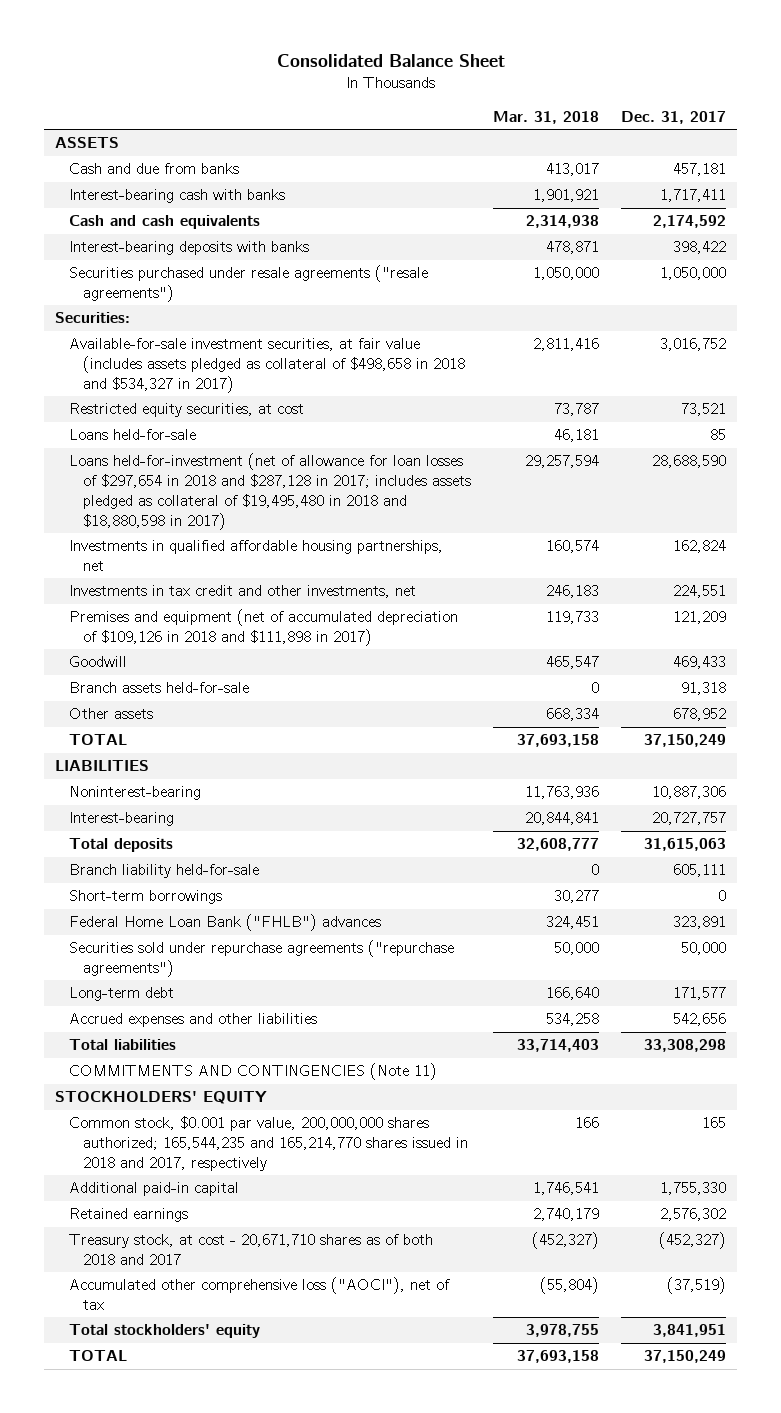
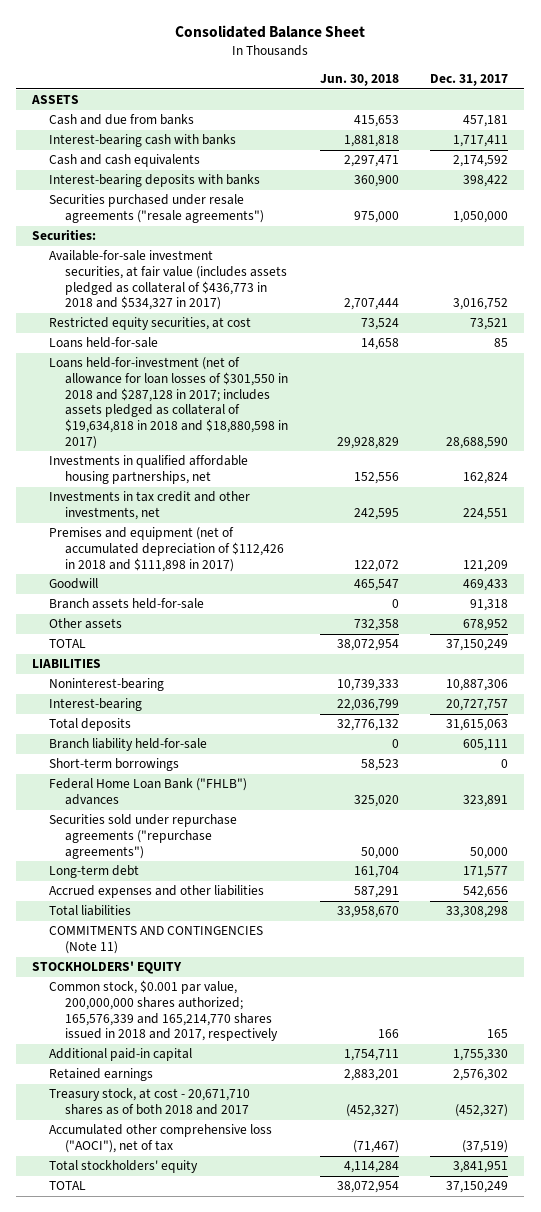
- | Mar. 31, 2018 | Dec. 31, 2017
+ | Jun. 30, 2018 | Dec. 31, 2017
- Available-for-sale investment securities, at fair value (includes assets pledged as collateral of $498,658 in 2018 and $534,327 in 2017) | 2,811,416 | 3,016,752
+ Available-for-sale investment securities, at fair value (includes assets pledged as collateral of $436,773 in 2018 and $534,327 in 2017) | 2,707,444 | 3,016,752
- Loans held-for-investment (net of allowance for loan losses of $297,654 in 2018 and $287,128 in 2017; includes assets pledged as collateral of $19,495,480 in 2018 and $18,880,598 in 2017) | 29,257,594 | 28,688,590
+ Loans held-for-investment (net of allowance for loan losses of $301,550 in 2018 and $287,128 in 2017; includes assets pledged as collateral of $19,634,818 in 2018 and $18,880,598 in 2017) | 29,928,829 | 28,688,590
- Premises and equipment (net of accumulated depreciation of $109,126 in 2018 and $111,898 in 2017) | 119,733 | 121,209
+ Premises and equipment (net of accumulated depreciation of $112,426 in 2018 and $111,898 in 2017) | 122,072 | 121,209
- Common stock, $0.001 par value, 200,000,000 shares authorized; 165,544,235 and 165,214,770 shares issued in 2018 and 2017, respectively | 166 | 165
+ Common stock, $0.001 par value, 200,000,000 shares authorized; 165,576,339 and 165,214,770 shares issued in 2018 and 2017, respectively | 166 | 165

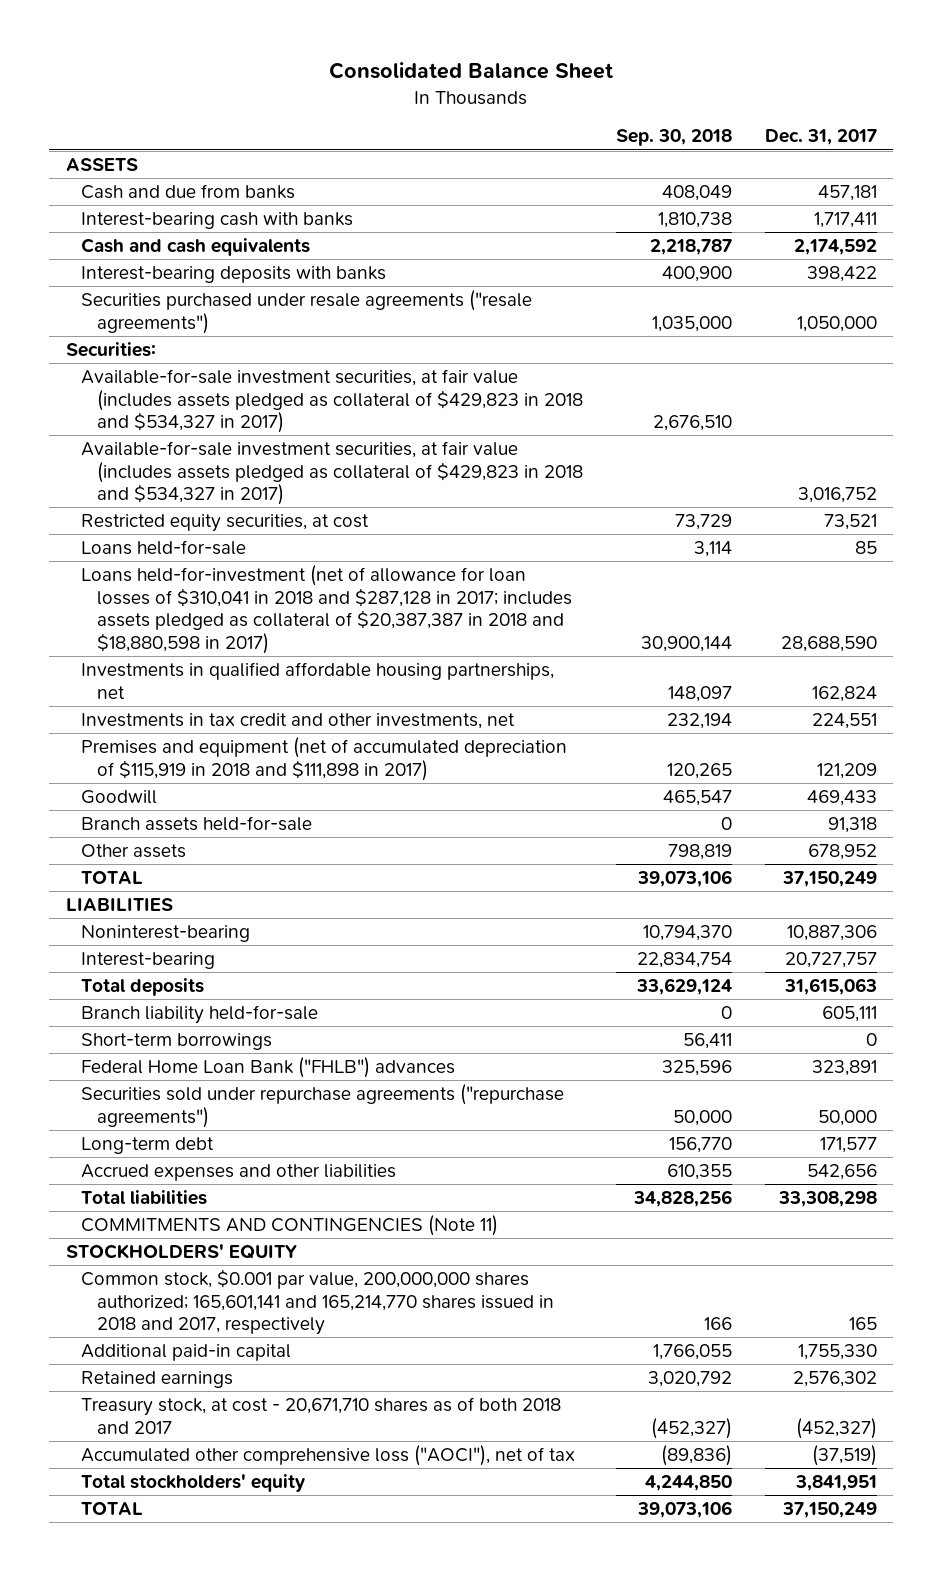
- | Jun. 30, 2018 | Dec. 31, 2017
+ | Sep. 30, 2018 | Dec. 31, 2017
- Available-for-sale investment securities, at fair value (includes assets pledged as collateral of $436,773 in 2018 and $534,327 in 2017) | 2,707,444 | 3,016,752
+ Available-for-sale investment securities, at fair value (includes assets pledged as collateral of $429,823 in 2018 and $534,327 in 2017) | 2,676,510 |
+ Available-for-sale investment securities, at fair value (includes assets pledged as collateral of $429,823 in 2018 and $534,327 in 2017) | | 3,016,752
- Loans held-for-investment (net of allowance for loan losses of $301,550 in 2018 and $287,128 in 2017; includes assets pledged as collateral of $19,634,818 in 2018 and $18,880,598 in 2017) | 29,928,829 | 28,688,590
+ Loans held-for-investment (net of allowance for loan losses of $310,041 in 2018 and $287,128 in 2017; includes assets pledged as collateral of $20,387,387 in 2018 and $18,880,598 in 2017) | 30,900,144 | 28,688,590
- Premises and equipment (net of accumulated depreciation of $112,426 in 2018 and $111,898 in 2017) | 122,072 | 121,209
+ Premises and equipment (net of accumulated depreciation of $115,919 in 2018 and $111,898 in 2017) | 120,265 | 121,209
- Common stock, $0.001 par value, 200,000,000 shares authorized; 165,576,339 and 165,214,770 shares issued in 2018 and 2017, respectively | 166 | 165
+ Common stock, $0.001 par value, 200,000,000 shares authorized; 165,601,141 and 165,214,770 shares issued in 2018 and 2017, respectively | 166 | 165

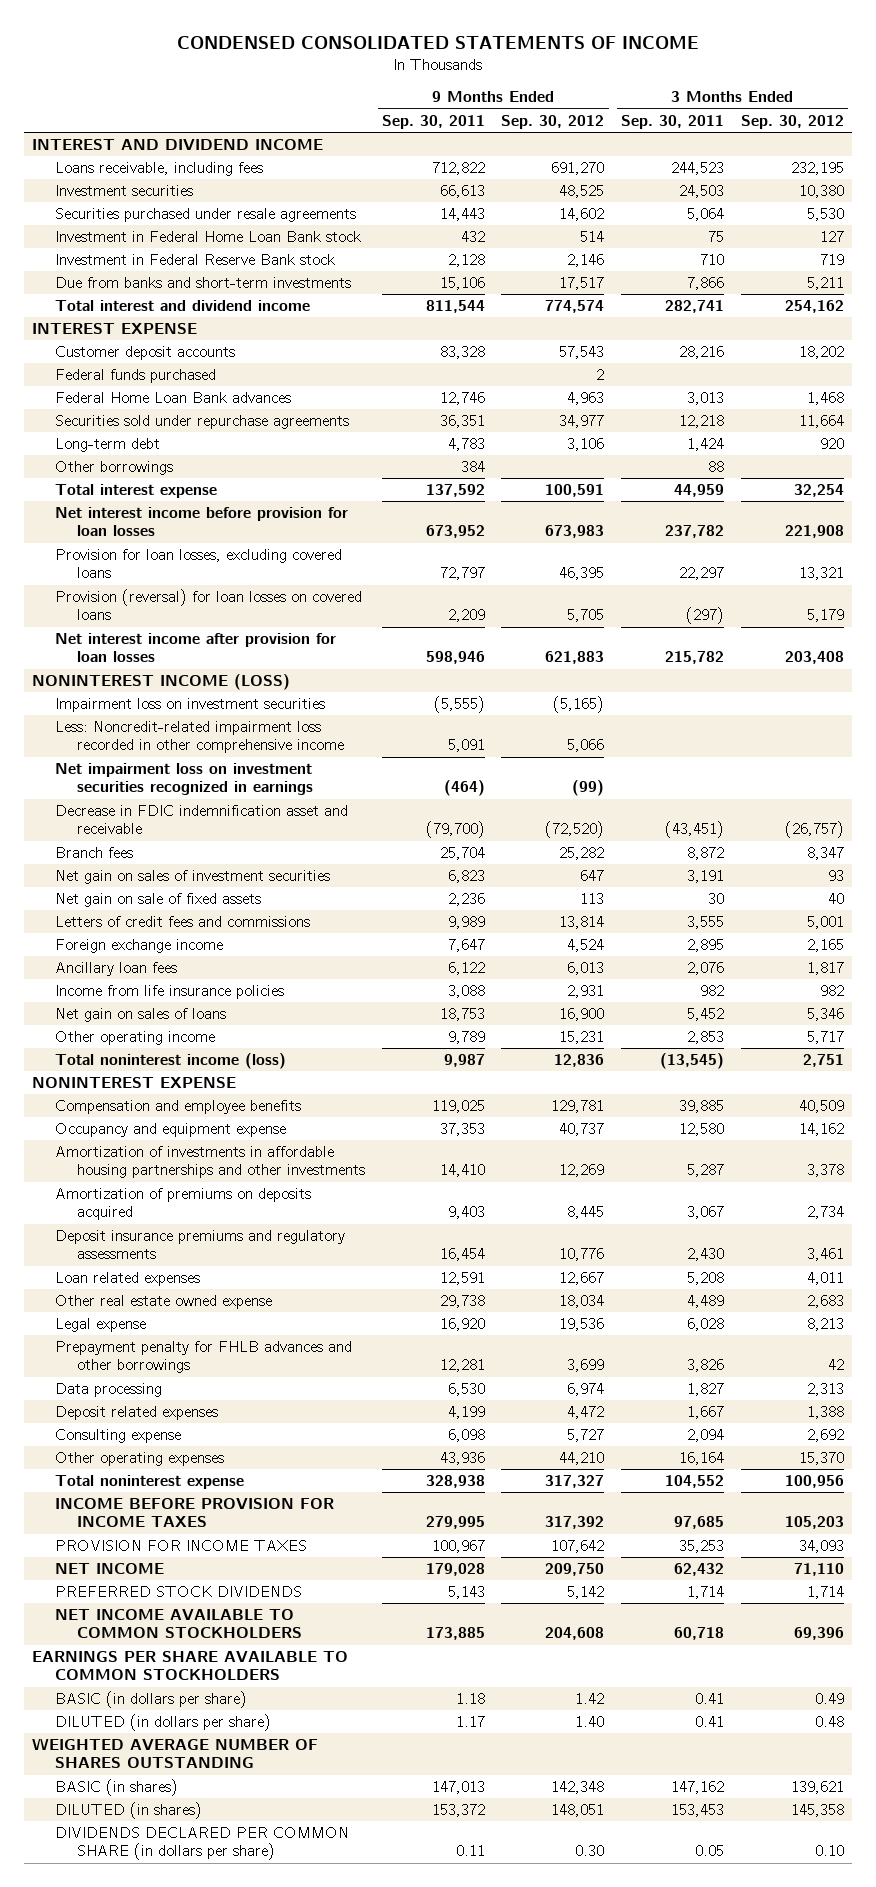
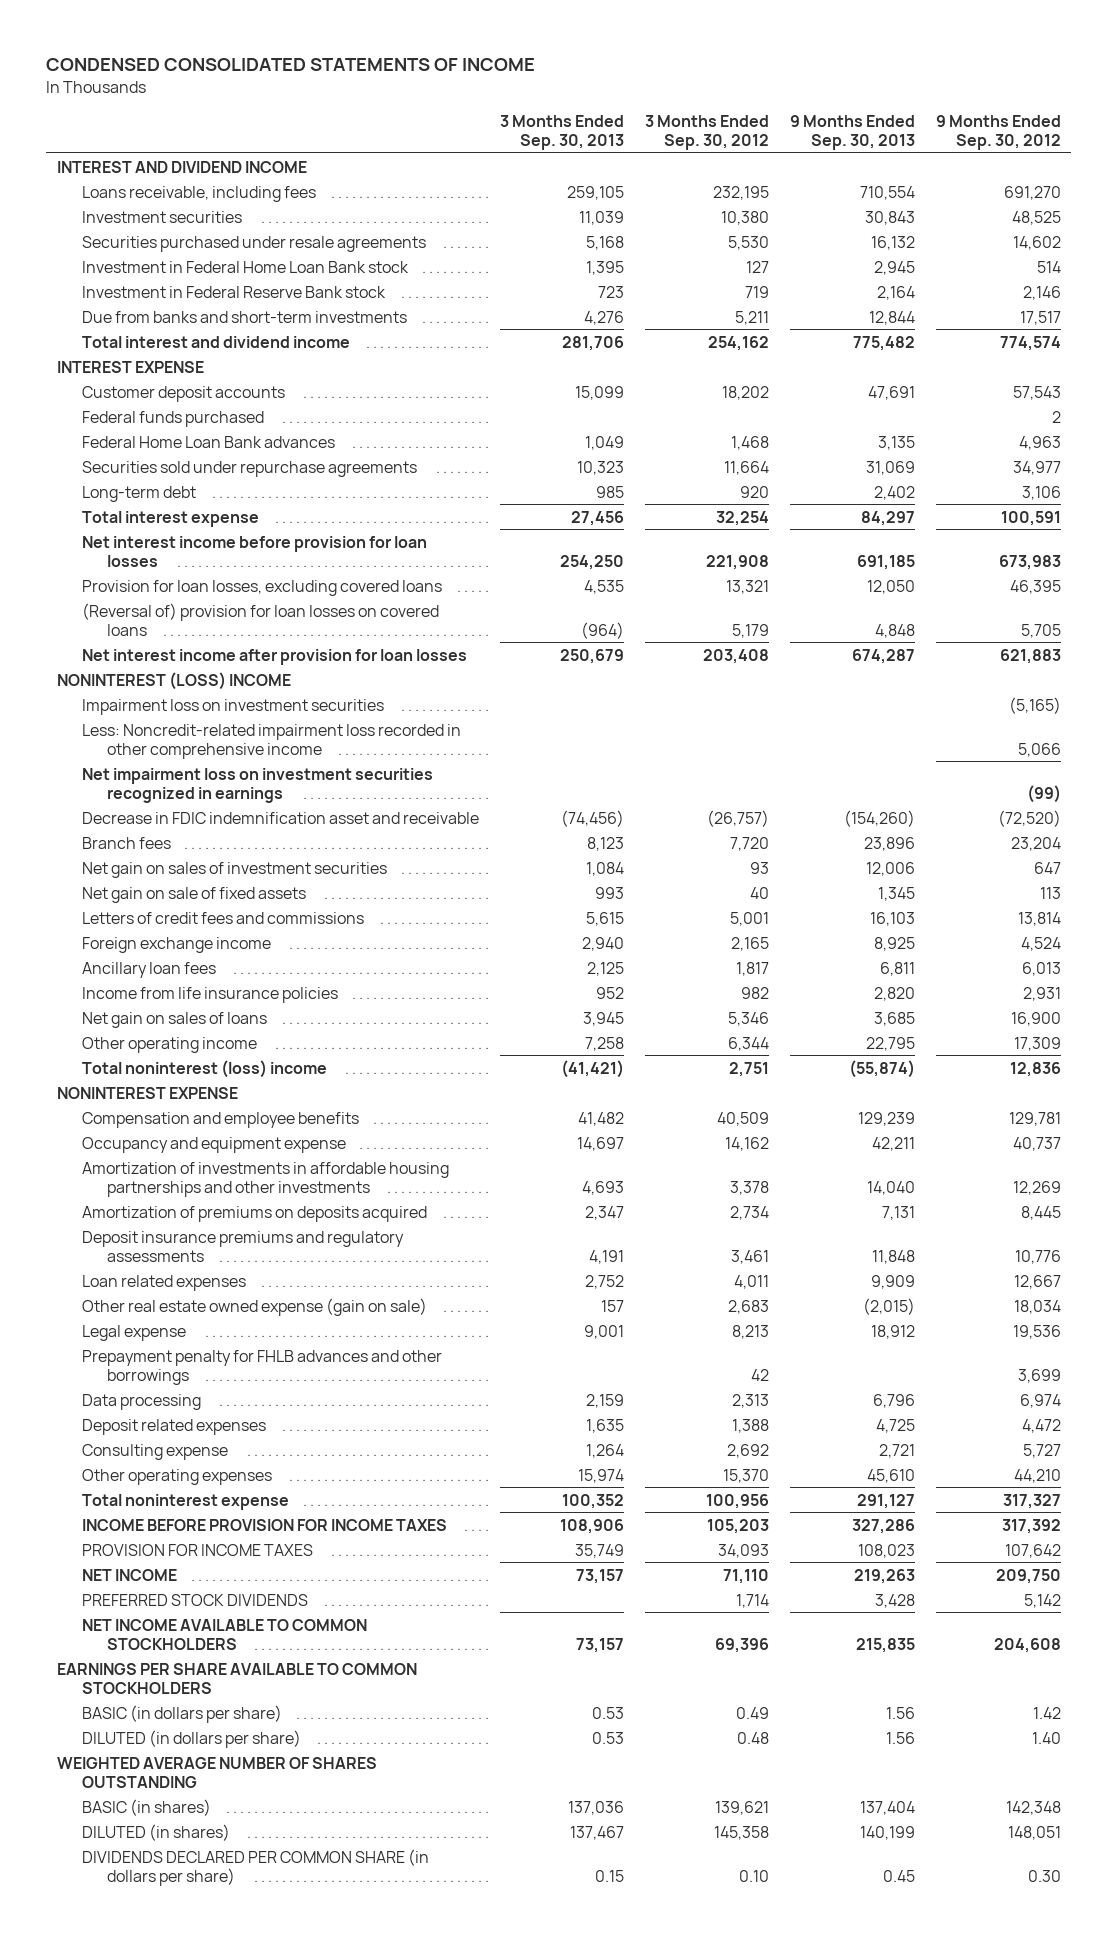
- | 9 Months Ended Sep. 30, 2011 | 9 Months Ended Sep. 30, 2012 | 3 Months Ended Sep. 30, 2011 | 3 Months Ended Sep. 30, 2012
+ | 3 Months Ended Sep. 30, 2013 | 3 Months Ended Sep. 30, 2012 | 9 Months Ended Sep. 30, 2013 | 9 Months Ended Sep. 30, 2012
- Other borrowings | 384 | | 88 |
- Provision (reversal) for loan losses on covered loans | 2,209 | 5,705 | (297) | 5,179
+ (Reversal of) provision for loan losses on covered loans | (964) | 5,179 | 4,848 | 5,705
- NONINTEREST INCOME (LOSS)
+ NONINTEREST (LOSS) INCOME
- Branch fees | 25,704 | 25,282 | 8,872 | 8,347
+ Branch fees | 8,123 | 7,720 | 23,896 | 23,204
- Other operating income | 9,789 | 15,231 | 2,853 | 5,717
- Total noninterest income (loss) | 9,987 | 12,836 | (13,545) | 2,751
+ Other operating income | 7,258 | 6,344 | 22,795 | 17,309
+ Total noninterest (loss) income | (41,421) | 2,751 | (55,874) | 12,836
- Other real estate owned expense | 29,738 | 18,034 | 4,489 | 2,683
+ Other real estate owned expense (gain on sale) | 157 | 2,683 | (2,015) | 18,034

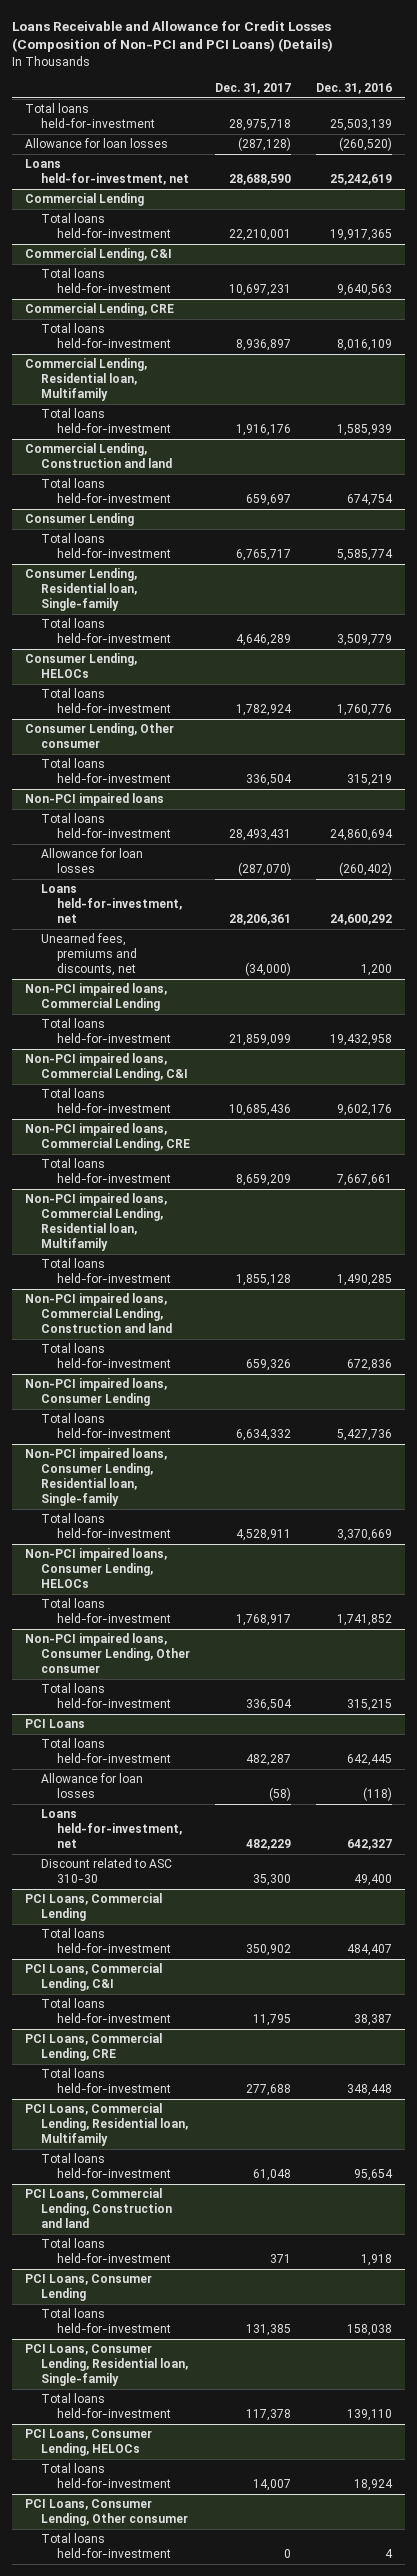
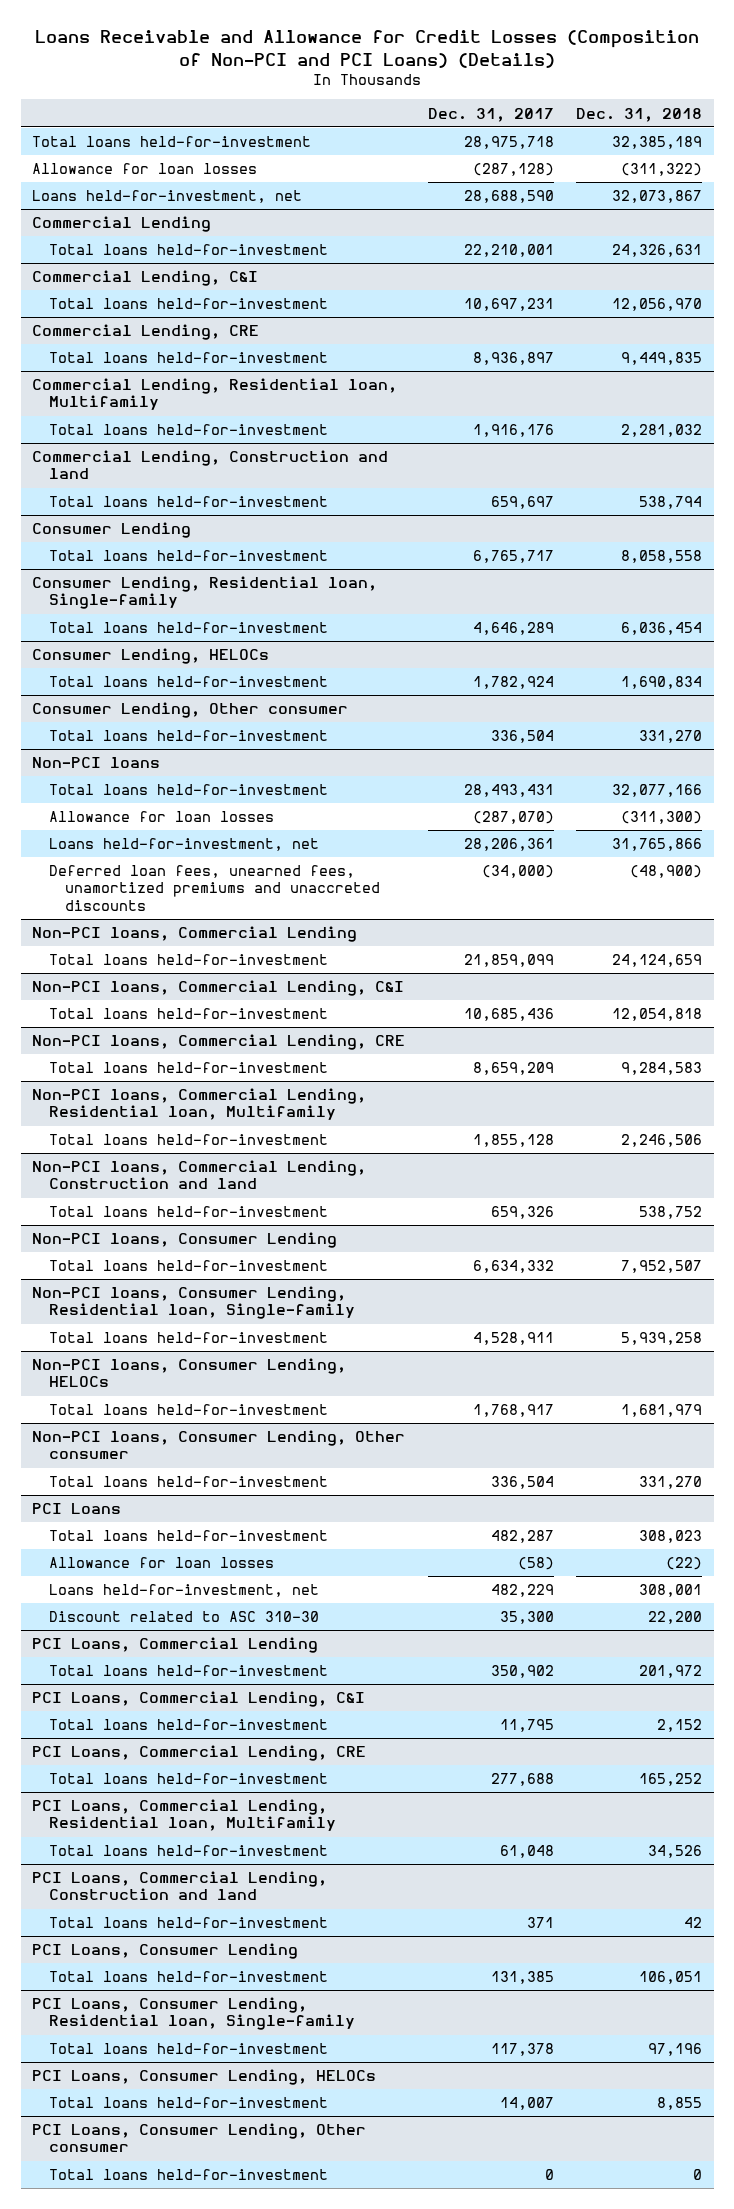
- | Dec. 31, 2017 | Dec. 31, 2016
+ | Dec. 31, 2017 | Dec. 31, 2018
- Non-PCI impaired loans
+ Non-PCI loans
- Unearned fees, premiums and discounts, net | (34,000) | 1,200
- Non-PCI impaired loans, Commercial Lending
+ Deferred loan fees, unearned fees, unamortized premiums and unaccreted discounts | (34,000) | (48,900)
+ Non-PCI loans, Commercial Lending
- Non-PCI impaired loans, Commercial Lending, C&I
+ Non-PCI loans, Commercial Lending, C&I
- Non-PCI impaired loans, Commercial Lending, CRE
+ Non-PCI loans, Commercial Lending, CRE
- Non-PCI impaired loans, Commercial Lending, Residential loan, Multifamily
+ Non-PCI loans, Commercial Lending, Residential loan, Multifamily
- Non-PCI impaired loans, Commercial Lending, Construction and land
+ Non-PCI loans, Commercial Lending, Construction and land
- Non-PCI impaired loans, Consumer Lending
+ Non-PCI loans, Consumer Lending
- Non-PCI impaired loans, Consumer Lending, Residential loan, Single-family
+ Non-PCI loans, Consumer Lending, Residential loan, Single-family
- Non-PCI impaired loans, Consumer Lending, HELOCs
+ Non-PCI loans, Consumer Lending, HELOCs
- Non-PCI impaired loans, Consumer Lending, Other consumer
+ Non-PCI loans, Consumer Lending, Other consumer

